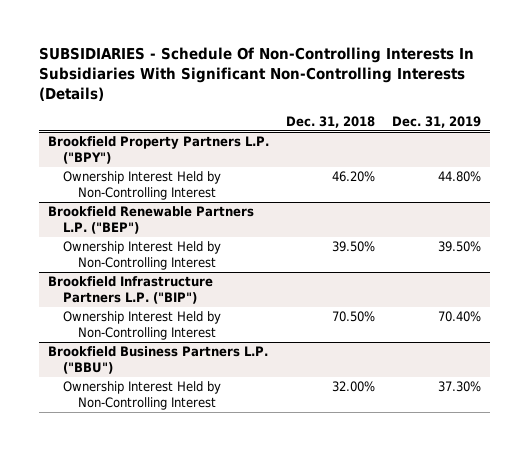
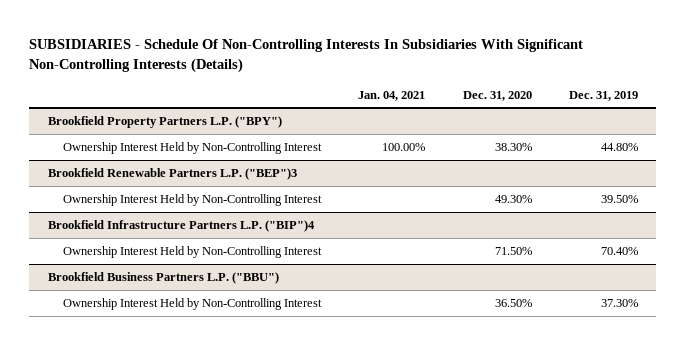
- | Dec. 31, 2018 | Dec. 31, 2019
+ | Jan. 04, 2021 | Dec. 31, 2020 | Dec. 31, 2019
- Brookfield Renewable Partners L.P. ("BEP")
+ Brookfield Renewable Partners L.P. ("BEP")3
- Brookfield Infrastructure Partners L.P. ("BIP")
+ Brookfield Infrastructure Partners L.P. ("BIP")4

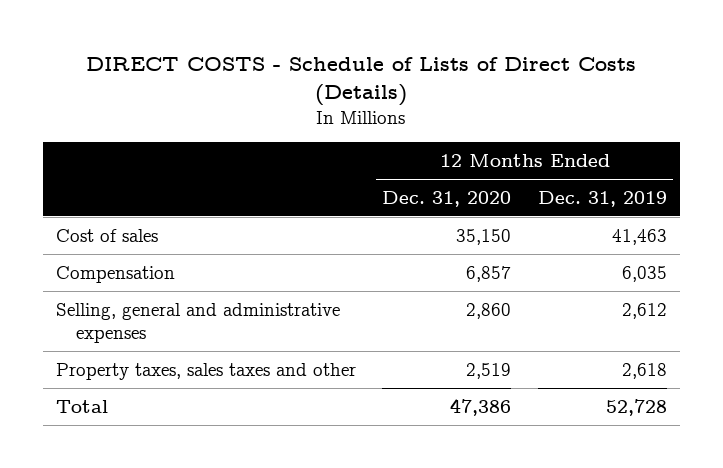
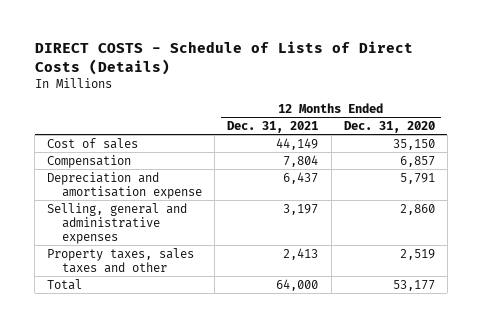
- | 12 Months Ended Dec. 31, 2020 | 12 Months Ended Dec. 31, 2019
+ | 12 Months Ended Dec. 31, 2021 | 12 Months Ended Dec. 31, 2020
+ Depreciation and amortisation expense | 6,437 | 5,791
- Total | 47,386 | 52,728
+ Total | 64,000 | 53,177

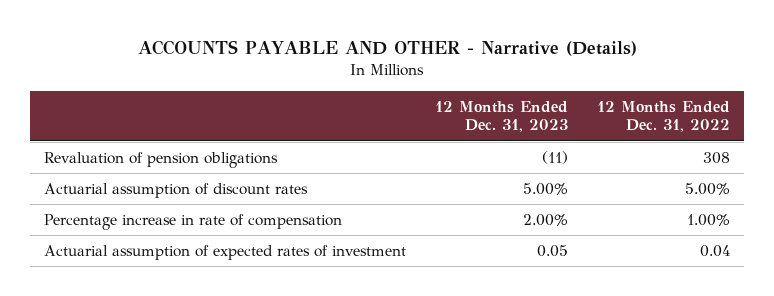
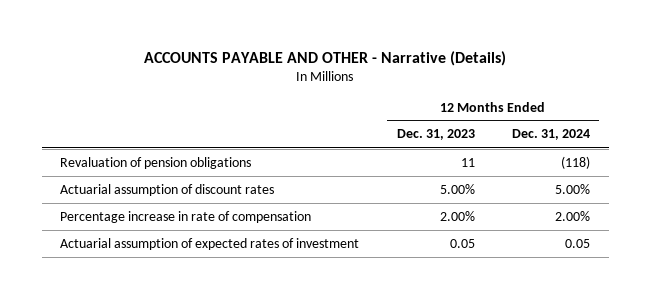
- | 12 Months Ended Dec. 31, 2023 | 12 Months Ended Dec. 31, 2022
+ | 12 Months Ended Dec. 31, 2023 | 12 Months Ended Dec. 31, 2024
- Revaluation of pension obligations | (11) | 308
+ Revaluation of pension obligations | 11 | (118)

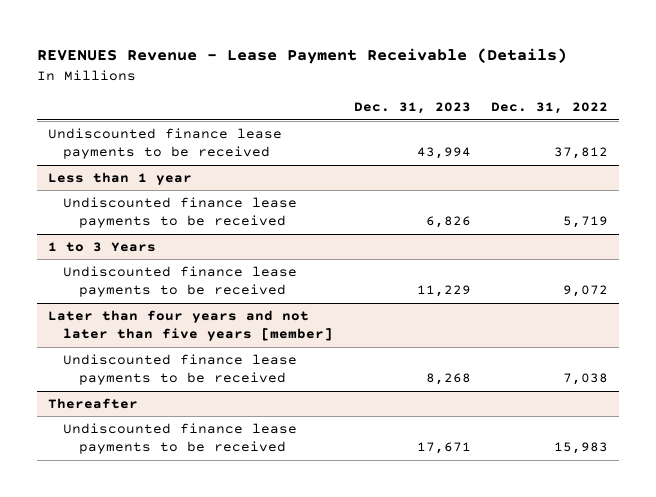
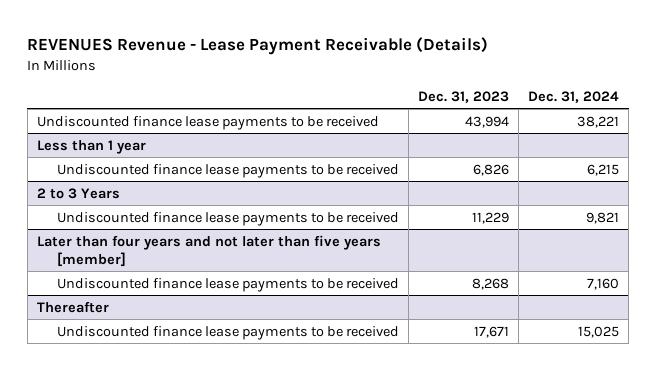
- | Dec. 31, 2023 | Dec. 31, 2022
+ | Dec. 31, 2023 | Dec. 31, 2024
- 1 to 3 Years
+ 2 to 3 Years

